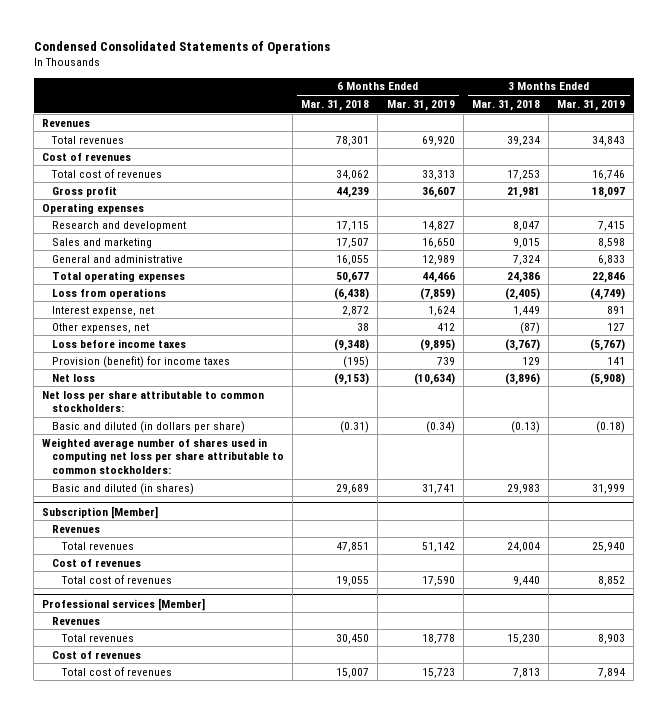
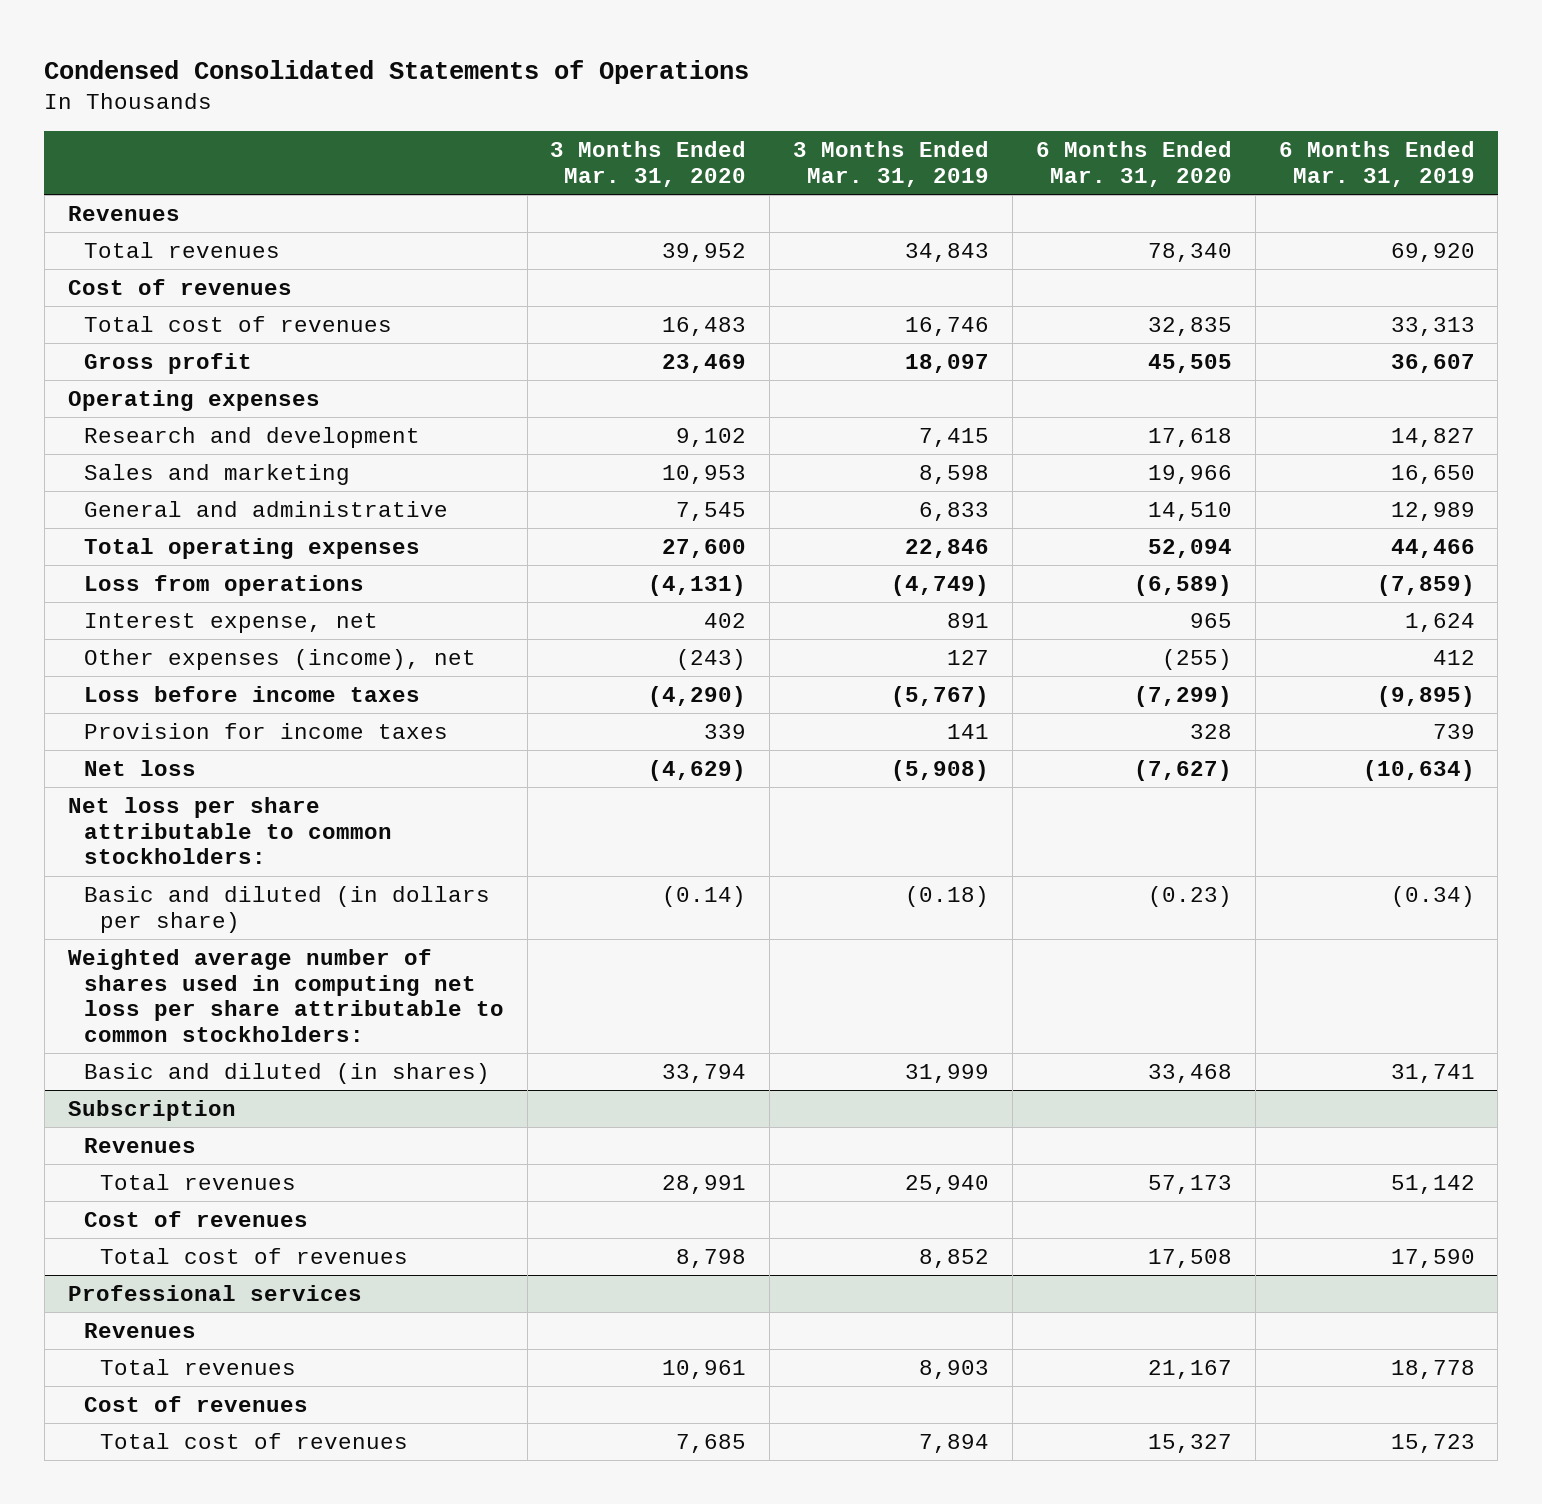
- | 6 Months Ended Mar. 31, 2018 | 6 Months Ended Mar. 31, 2019 | 3 Months Ended Mar. 31, 2018 | 3 Months Ended Mar. 31, 2019
+ | 3 Months Ended Mar. 31, 2020 | 3 Months Ended Mar. 31, 2019 | 6 Months Ended Mar. 31, 2020 | 6 Months Ended Mar. 31, 2019
- Other expenses, net | 38 | 412 | (87) | 127
+ Other expenses (income), net | (243) | 127 | (255) | 412
- Provision (benefit) for income taxes | (195) | 739 | 129 | 141
+ Provision for income taxes | 339 | 141 | 328 | 739
- Subscription [Member]
+ Subscription
- Professional services [Member]
+ Professional services

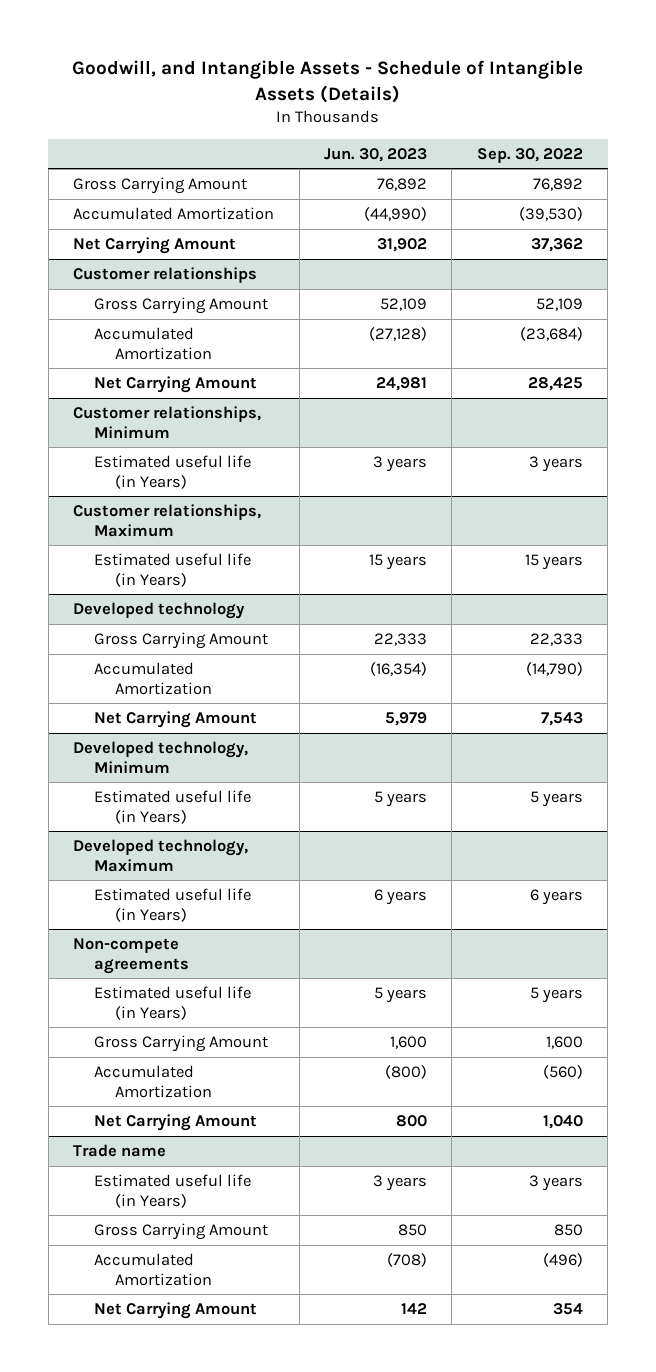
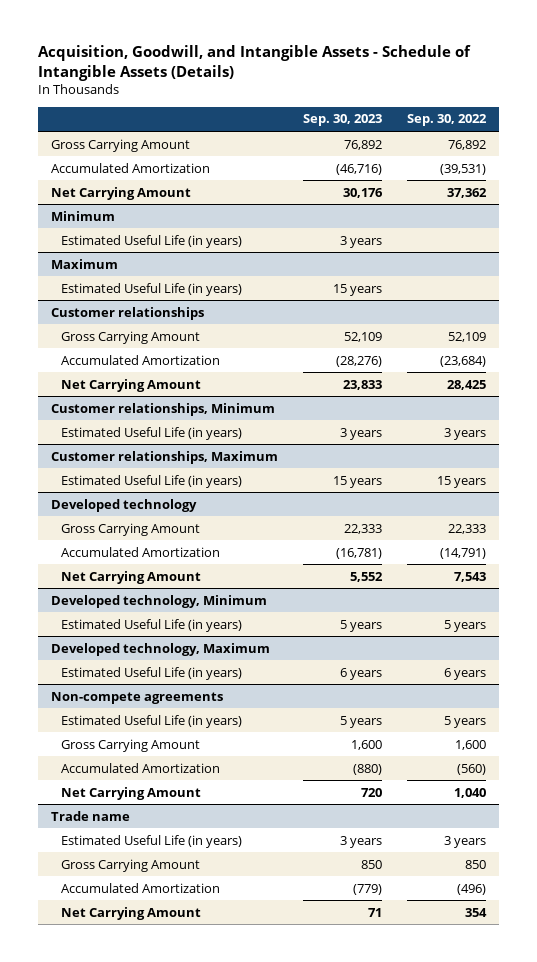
- Goodwill, and Intangible Assets - Schedule of Intangible Assets (Details)
+ Acquisition, Goodwill, and Intangible Assets - Schedule of Intangible Assets (Details)
- | Jun. 30, 2023 | Sep. 30, 2022
+ | Sep. 30, 2023 | Sep. 30, 2022
- Accumulated Amortization | (44,990) | (39,530)
+ Accumulated Amortization | (46,716) | (39,531)
+ Minimum
+ Estimated Useful Life (in years) | 3 years |
+ Maximum
+ Estimated Useful Life (in years) | 15 years |
@ Customer relationships, Minimum
- Estimated useful life (in Years) | 3 years | 3 years
+ Estimated Useful Life (in years) | 3 years | 3 years
@ Customer relationships, Maximum
- Estimated useful life (in Years) | 15 years | 15 years
+ Estimated Useful Life (in years) | 15 years | 15 years
@ Developed technology
- Accumulated Amortization | (16,354) | (14,790)
+ Accumulated Amortization | (16,781) | (14,791)
@ Developed technology, Minimum
- Estimated useful life (in Years) | 5 years | 5 years
+ Estimated Useful Life (in years) | 5 years | 5 years
@ Developed technology, Maximum
- Estimated useful life (in Years) | 6 years | 6 years
+ Estimated Useful Life (in years) | 6 years | 6 years
@ Non-compete agreements
- Estimated useful life (in Years) | 5 years | 5 years
+ Estimated Useful Life (in years) | 5 years | 5 years
@ Trade name
- Estimated useful life (in Years) | 3 years | 3 years
+ Estimated Useful Life (in years) | 3 years | 3 years

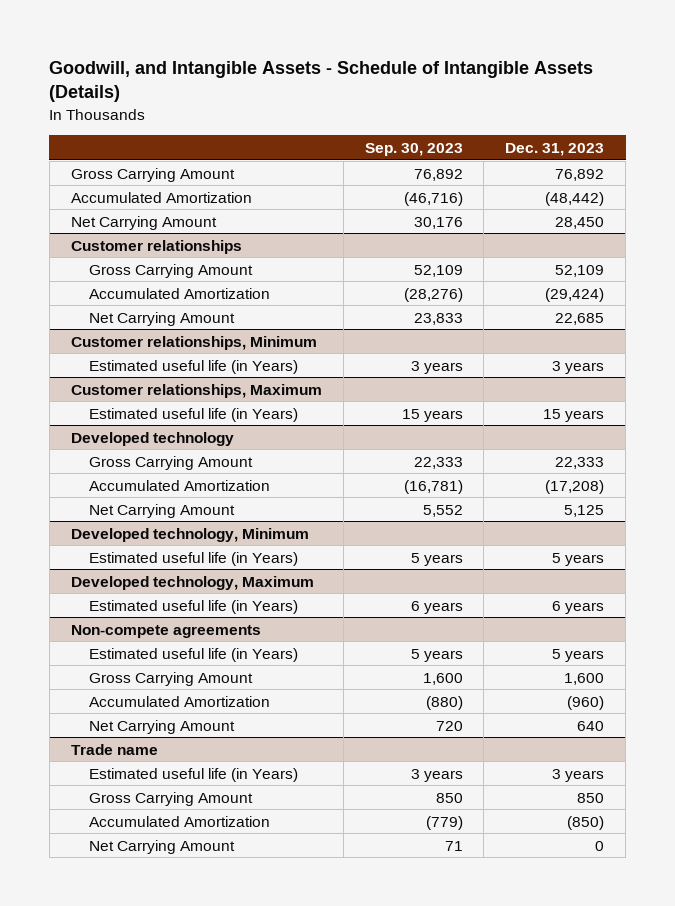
- Acquisition, Goodwill, and Intangible Assets - Schedule of Intangible Assets (Details)
+ Goodwill, and Intangible Assets - Schedule of Intangible Assets (Details)
- | Sep. 30, 2023 | Sep. 30, 2022
+ | Sep. 30, 2023 | Dec. 31, 2023
- Minimum
- Estimated Useful Life (in years) | 3 years |
- Maximum
- Estimated Useful Life (in years) | 15 years |
@ Customer relationships, Minimum
- Estimated Useful Life (in years) | 3 years | 3 years
+ Estimated useful life (in Years) | 3 years | 3 years
@ Customer relationships, Maximum
- Estimated Useful Life (in years) | 15 years | 15 years
+ Estimated useful life (in Years) | 15 years | 15 years
@ Developed technology, Minimum
- Estimated Useful Life (in years) | 5 years | 5 years
+ Estimated useful life (in Years) | 5 years | 5 years
@ Developed technology, Maximum
- Estimated Useful Life (in years) | 6 years | 6 years
+ Estimated useful life (in Years) | 6 years | 6 years
@ Non-compete agreements
- Estimated Useful Life (in years) | 5 years | 5 years
+ Estimated useful life (in Years) | 5 years | 5 years
@ Trade name
- Estimated Useful Life (in years) | 3 years | 3 years
+ Estimated useful life (in Years) | 3 years | 3 years

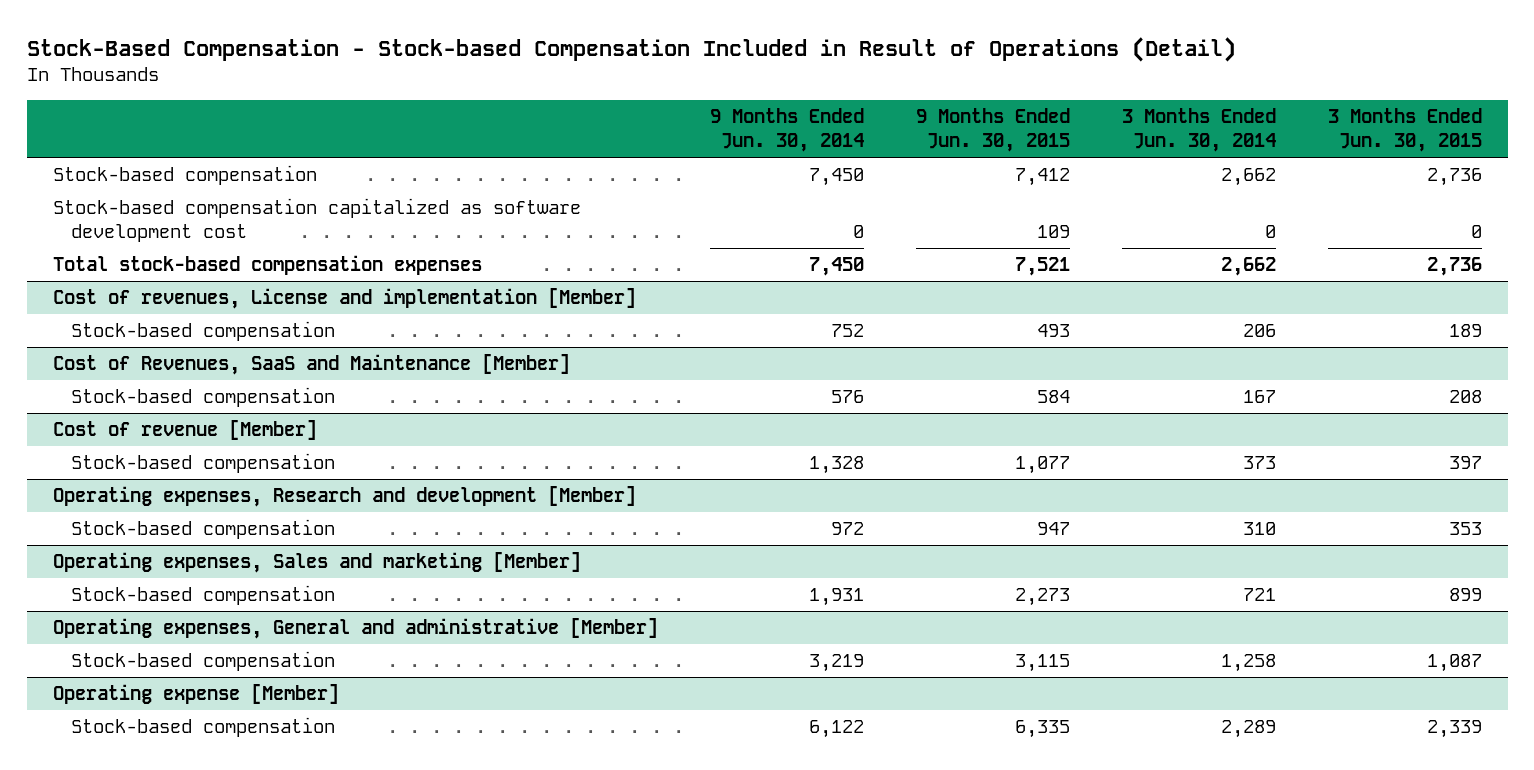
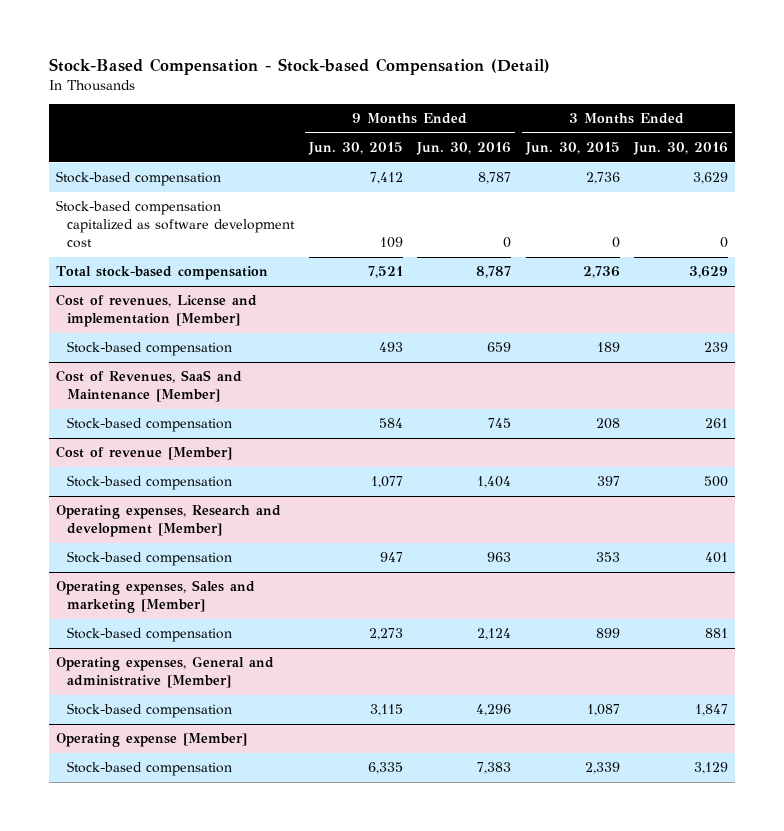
- Stock-Based Compensation - Stock-based Compensation Included in Result of Operations (Detail)
+ Stock-Based Compensation - Stock-based Compensation (Detail)
- | 9 Months Ended Jun. 30, 2014 | 9 Months Ended Jun. 30, 2015 | 3 Months Ended Jun. 30, 2014 | 3 Months Ended Jun. 30, 2015
+ | 9 Months Ended Jun. 30, 2015 | 9 Months Ended Jun. 30, 2016 | 3 Months Ended Jun. 30, 2015 | 3 Months Ended Jun. 30, 2016
- Total stock-based compensation expenses | 7,450 | 7,521 | 2,662 | 2,736
+ Total stock-based compensation | 7,521 | 8,787 | 2,736 | 3,629

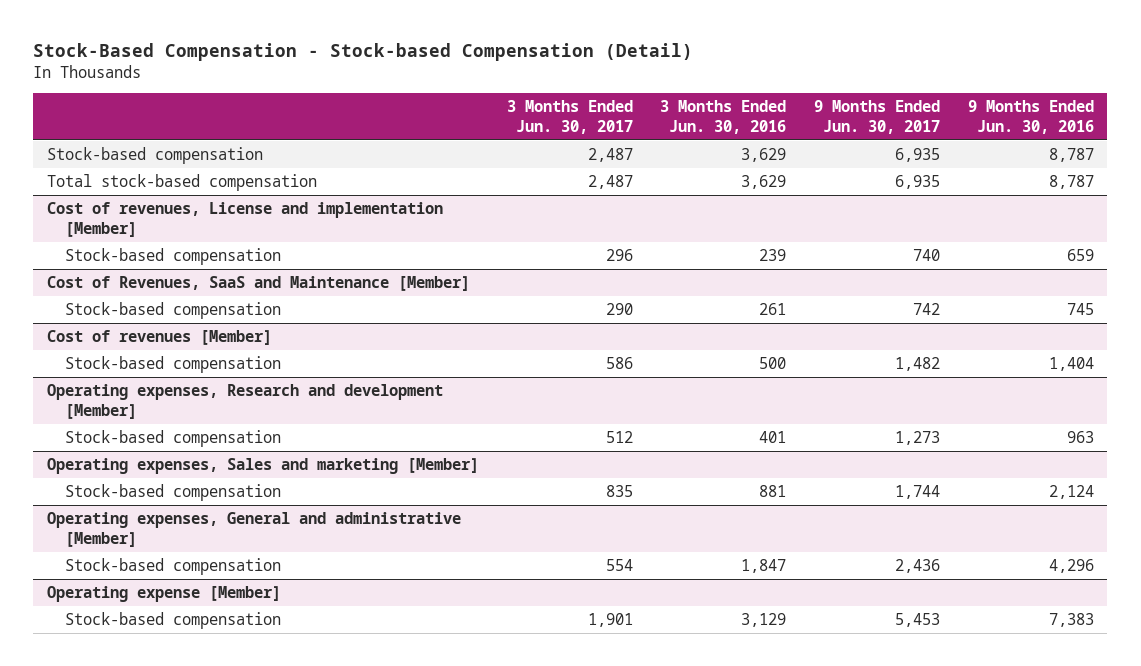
- | 9 Months Ended Jun. 30, 2015 | 9 Months Ended Jun. 30, 2016 | 3 Months Ended Jun. 30, 2015 | 3 Months Ended Jun. 30, 2016
+ | 3 Months Ended Jun. 30, 2017 | 3 Months Ended Jun. 30, 2016 | 9 Months Ended Jun. 30, 2017 | 9 Months Ended Jun. 30, 2016
- Stock-based compensation capitalized as software development cost | 109 | 0 | 0 | 0
- Cost of revenue [Member]
+ Cost of revenues [Member]

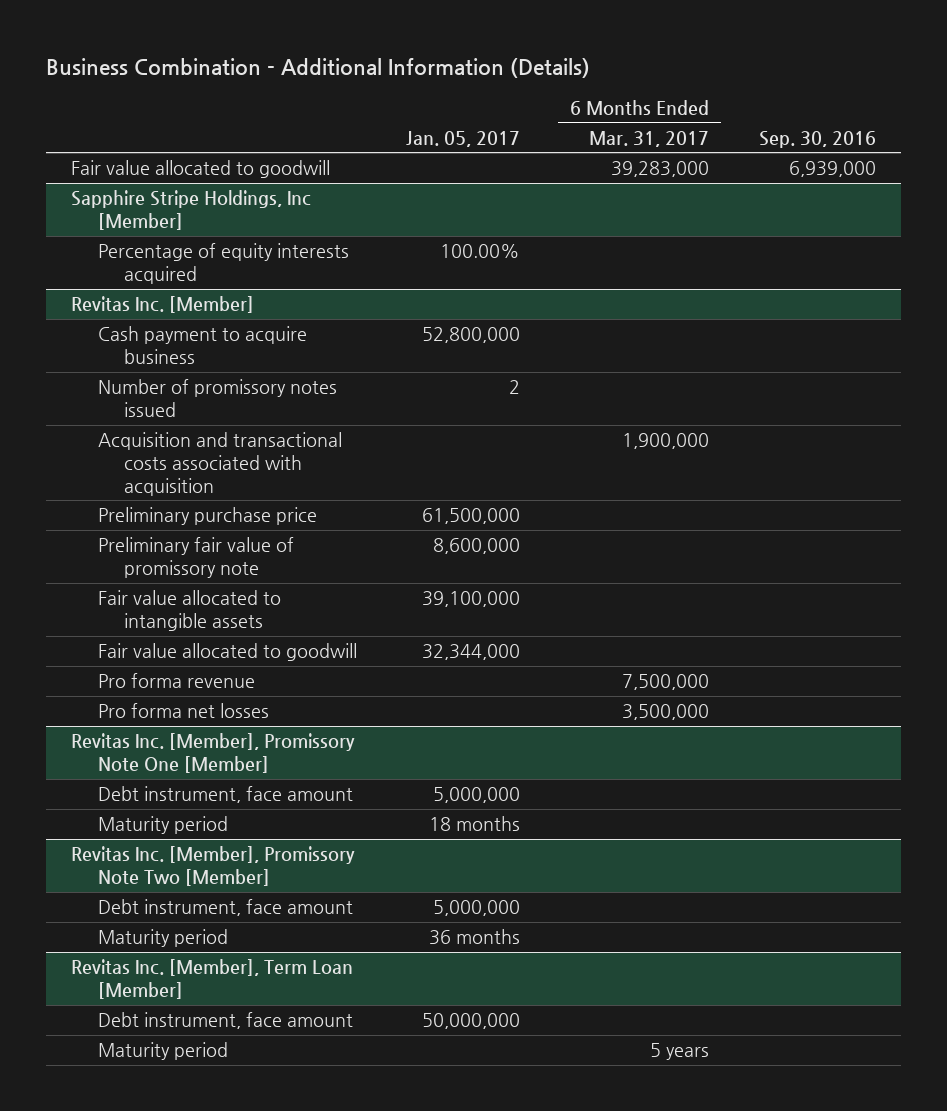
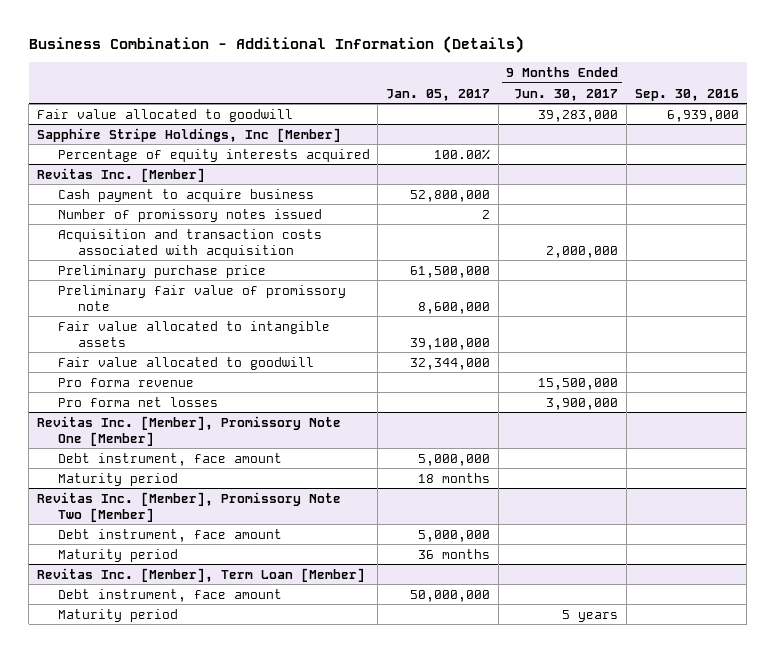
- | Jan. 05, 2017 | 6 Months Ended Mar. 31, 2017 | Sep. 30, 2016
+ | Jan. 05, 2017 | 9 Months Ended Jun. 30, 2017 | Sep. 30, 2016
@ Revitas Inc. [Member]
- Acquisition and transactional costs associated with acquisition | | 1,900,000 |
+ Acquisition and transaction costs associated with acquisition | | 2,000,000 |

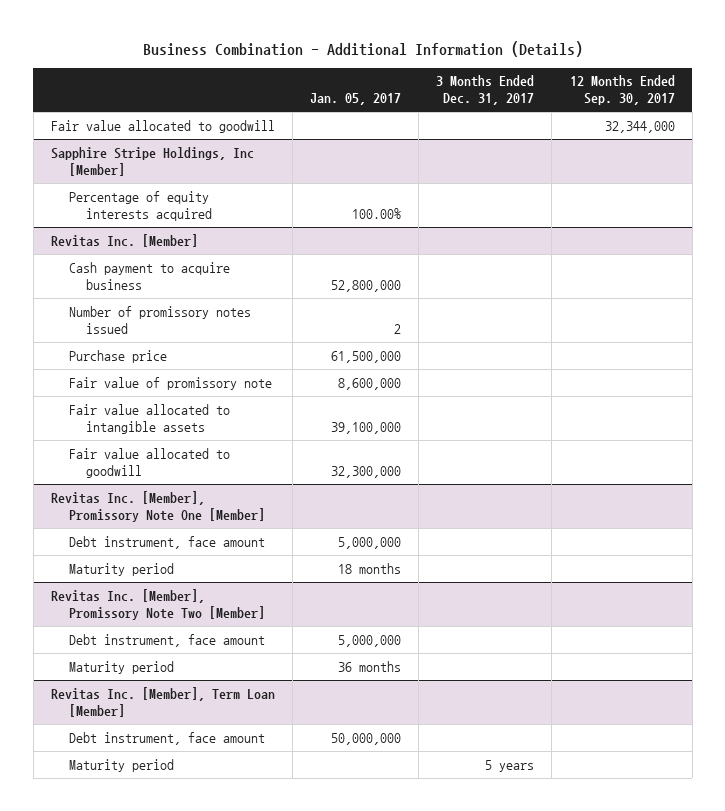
- | Jan. 05, 2017 | 9 Months Ended Jun. 30, 2017 | Sep. 30, 2016
+ | Jan. 05, 2017 | 3 Months Ended Dec. 31, 2017 | 12 Months Ended Sep. 30, 2017
@ Revitas Inc. [Member]
- Acquisition and transaction costs associated with acquisition | | 2,000,000 |
- Preliminary purchase price | 61,500,000 | |
- Preliminary fair value of promissory note | 8,600,000 | |
+ Purchase price | 61,500,000 | |
+ Fair value of promissory note | 8,600,000 | |
- Fair value allocated to goodwill | 32,344,000 | |
- Pro forma revenue | | 15,500,000 |
- Pro forma net losses | | 3,900,000 |
+ Fair value allocated to goodwill | 32,300,000 | |

